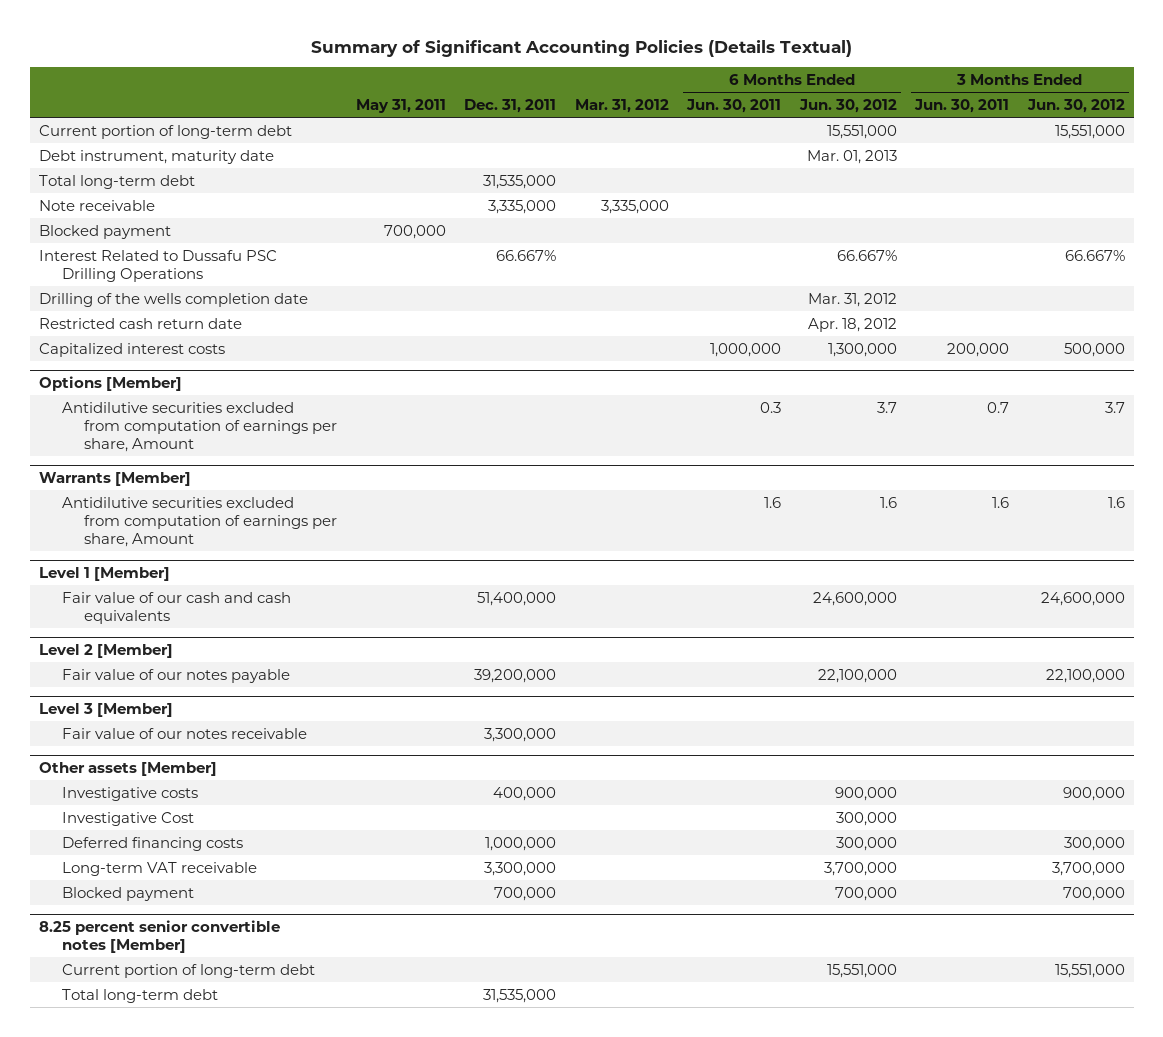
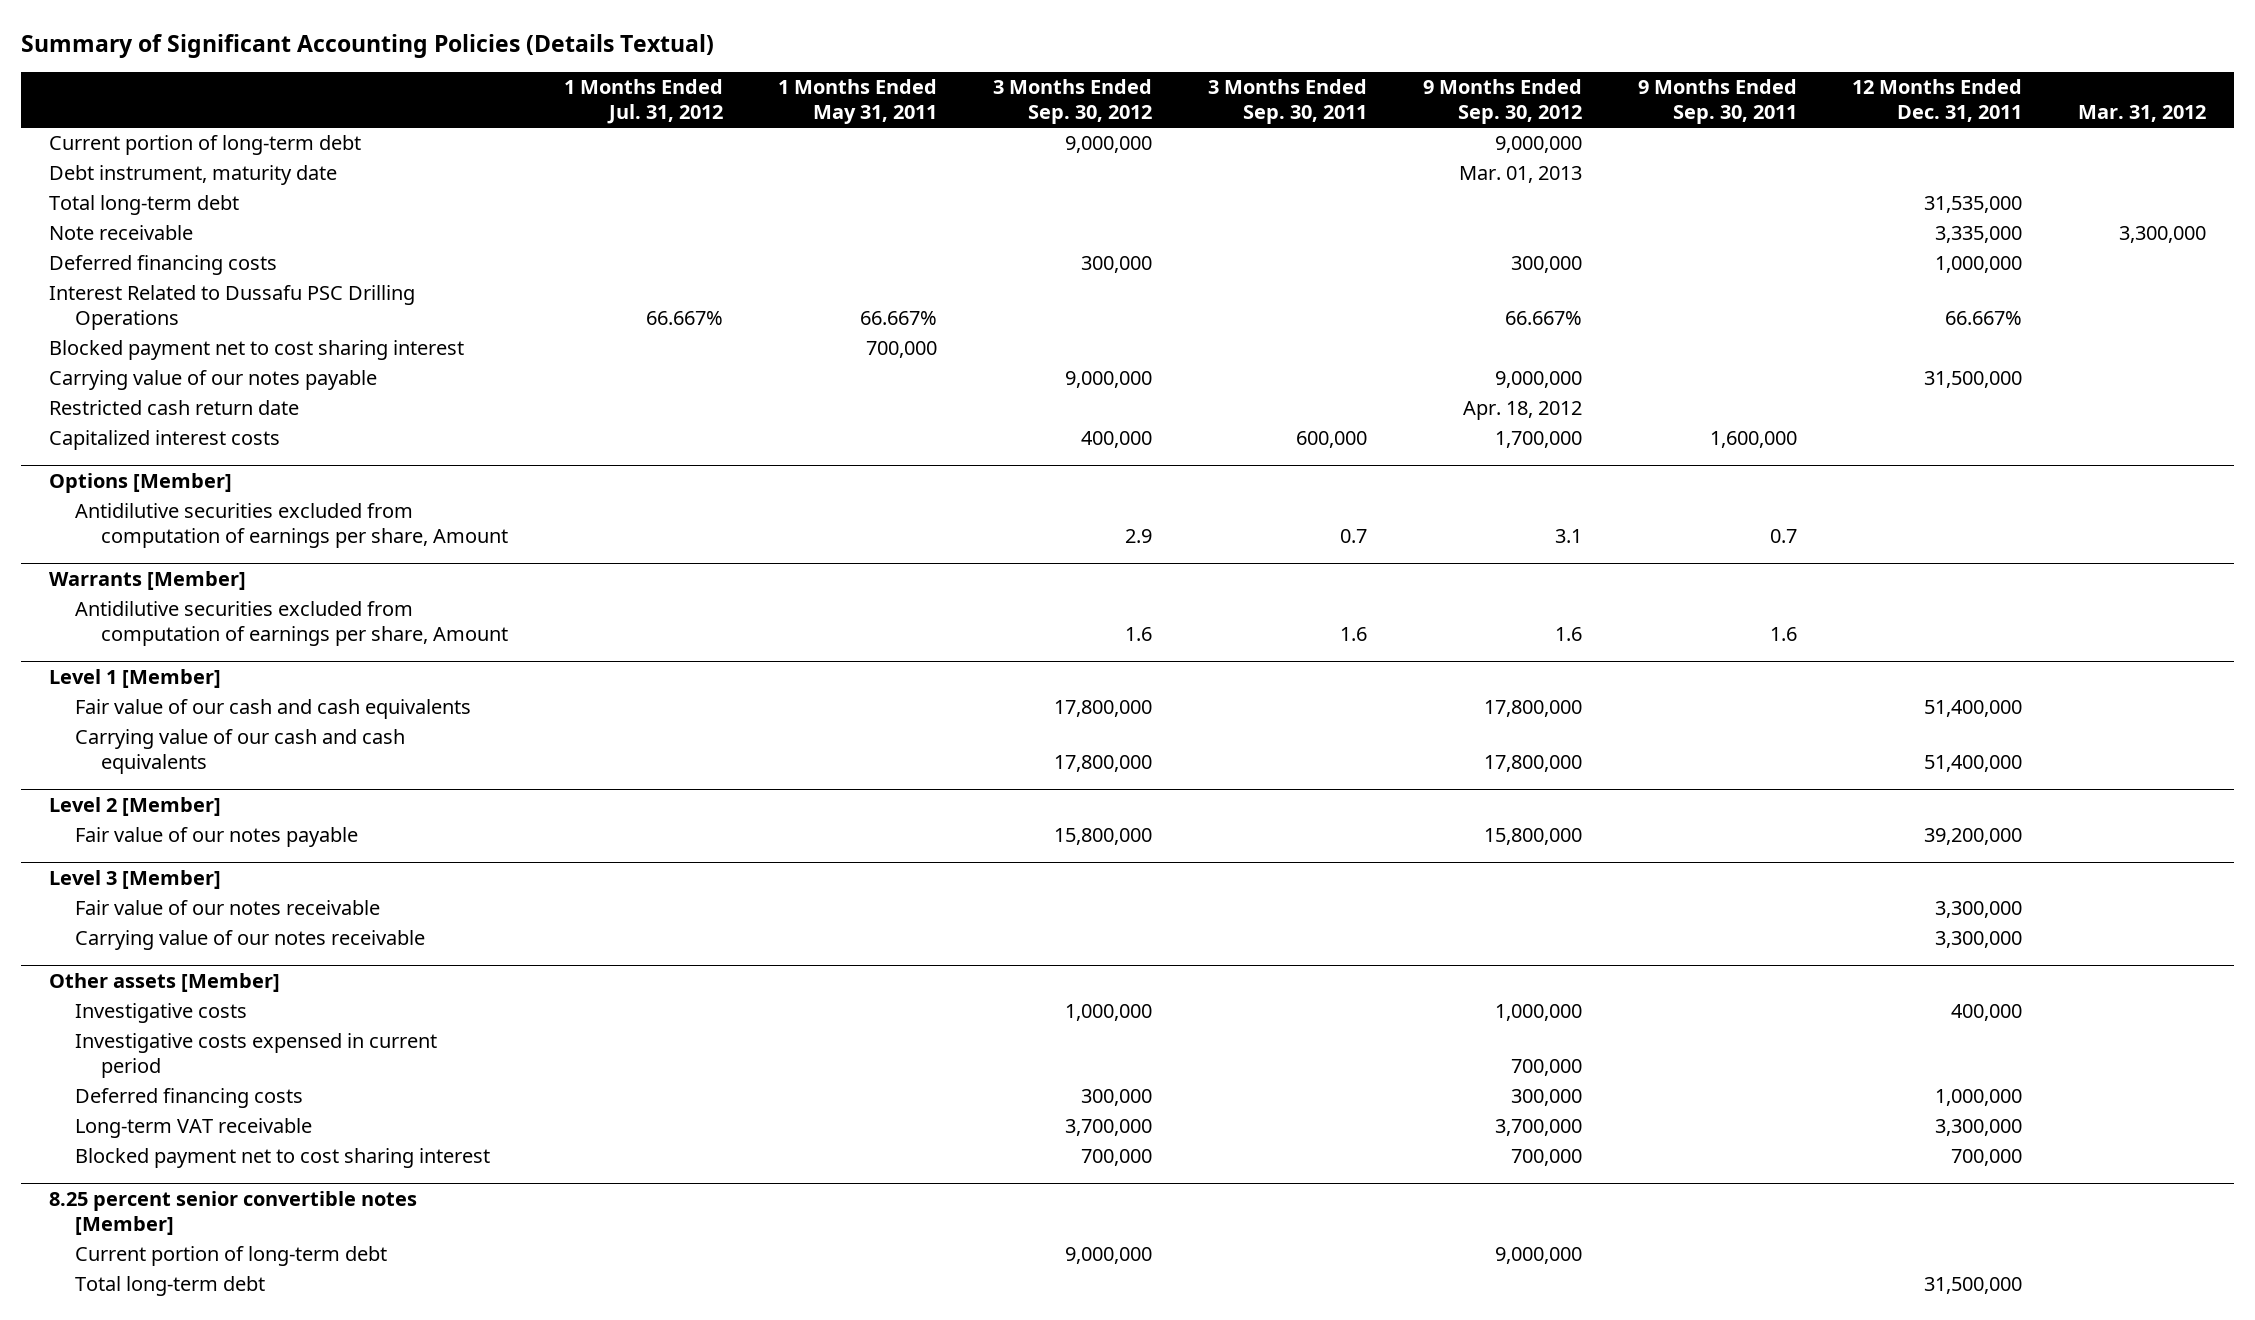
- | May 31, 2011 | Dec. 31, 2011 | Mar. 31, 2012 | 6 Months Ended Jun. 30, 2011 | 6 Months Ended Jun. 30, 2012 | 3 Months Ended Jun. 30, 2011 | 3 Months Ended Jun. 30, 2012
+ | 1 Months Ended Jul. 31, 2012 | 1 Months Ended May 31, 2011 | 3 Months Ended Sep. 30, 2012 | 3 Months Ended Sep. 30, 2011 | 9 Months Ended Sep. 30, 2012 | 9 Months Ended Sep. 30, 2011 | 12 Months Ended Dec. 31, 2011 | Mar. 31, 2012
- Note receivable | | 3,335,000 | 3,335,000 | | | |
- Blocked payment | 700,000 | | | | | |
+ Note receivable | | | | | | | 3,335,000 | 3,300,000
+ Deferred financing costs | | | 300,000 | | 300,000 | | 1,000,000 |
- Drilling of the wells completion date | | | | | Mar. 31, 2012 | |
+ Blocked payment net to cost sharing interest | | 700,000 | | | | | |
+ Carrying value of our notes payable | | | 9,000,000 | | 9,000,000 | | 31,500,000 |
@ Level 1 [Member]
+ Carrying value of our cash and cash equivalents | | | 17,800,000 | | 17,800,000 | | 51,400,000 |
@ Level 3 [Member]
+ Carrying value of our notes receivable | | | | | | | 3,300,000 |
@ Other assets [Member]
- Investigative Cost | | | | | 300,000 | |
+ Investigative costs expensed in current period | | | | | 700,000 | | |
- Blocked payment | | 700,000 | | | 700,000 | | 700,000
+ Blocked payment net to cost sharing interest | | | 700,000 | | 700,000 | | 700,000 |

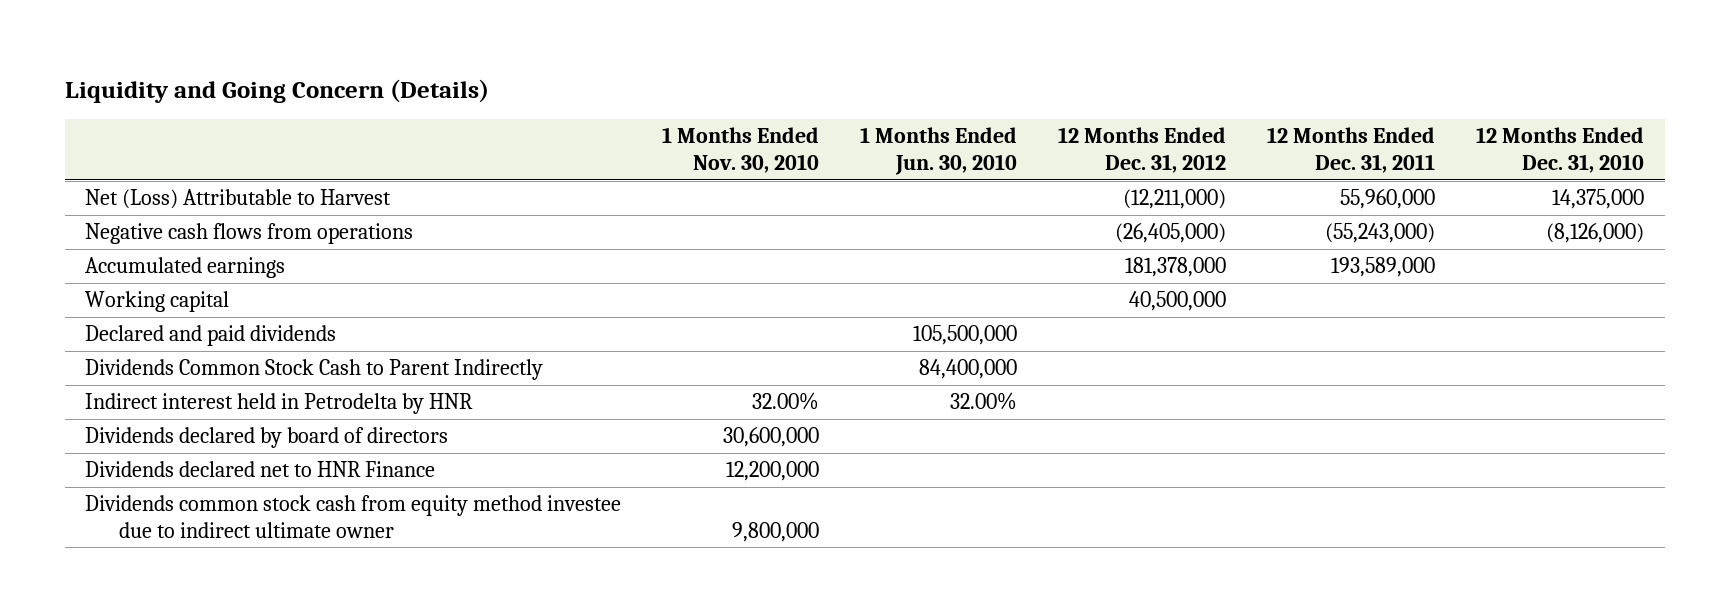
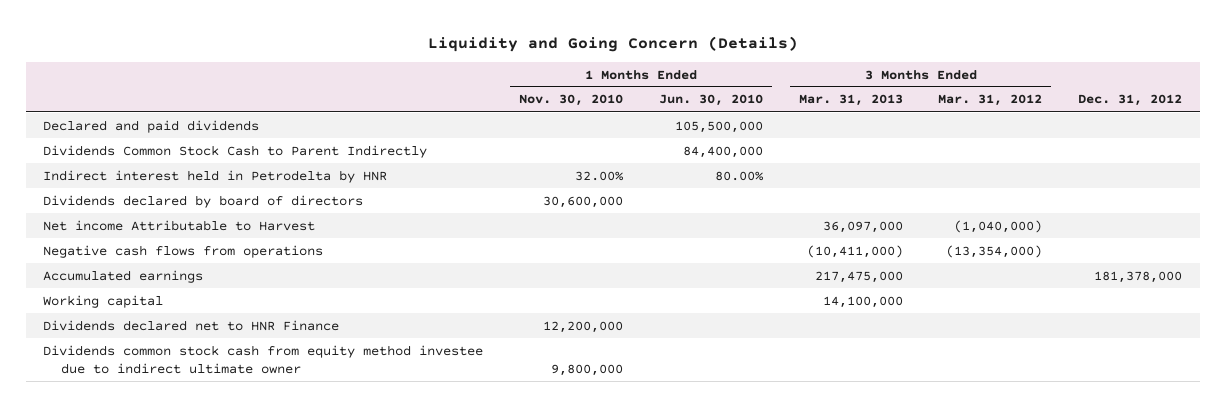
- | 1 Months Ended Nov. 30, 2010 | 1 Months Ended Jun. 30, 2010 | 12 Months Ended Dec. 31, 2012 | 12 Months Ended Dec. 31, 2011 | 12 Months Ended Dec. 31, 2010
+ | 1 Months Ended Nov. 30, 2010 | 1 Months Ended Jun. 30, 2010 | 3 Months Ended Mar. 31, 2013 | 3 Months Ended Mar. 31, 2012 | Dec. 31, 2012
- Net (Loss) Attributable to Harvest | | | (12,211,000) | 55,960,000 | 14,375,000
- Indirect interest held in Petrodelta by HNR | 32.00% | 32.00% | | |
+ Indirect interest held in Petrodelta by HNR | 32.00% | 80.00% | | |
+ Net income Attributable to Harvest | | | 36,097,000 | (1,040,000) |
moved down: Negative cash flows from operations | | | (10,411,000) | (13,354,000) |
moved down: Accumulated earnings | | | 217,475,000 | | 181,378,000
moved down: Working capital | | | 14,100,000 | |

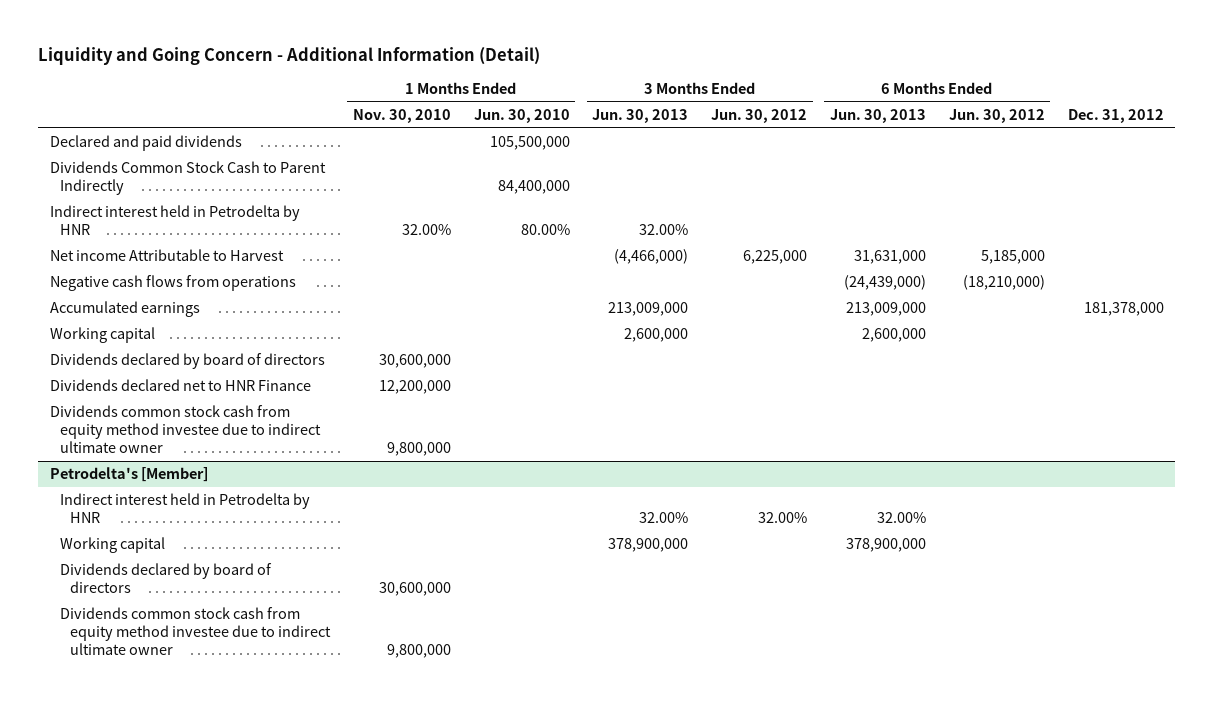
- Liquidity and Going Concern (Details)
+ Liquidity and Going Concern - Additional Information (Detail)
- | 1 Months Ended Nov. 30, 2010 | 1 Months Ended Jun. 30, 2010 | 3 Months Ended Mar. 31, 2013 | 3 Months Ended Mar. 31, 2012 | Dec. 31, 2012
+ | 1 Months Ended Nov. 30, 2010 | 1 Months Ended Jun. 30, 2010 | 3 Months Ended Jun. 30, 2013 | 3 Months Ended Jun. 30, 2012 | 6 Months Ended Jun. 30, 2013 | 6 Months Ended Jun. 30, 2012 | Dec. 31, 2012
moved down: Dividends declared by board of directors | 30,600,000 | | | | | |
+ Petrodelta's [Member]
+ Indirect interest held in Petrodelta by HNR | | | 32.00% | 32.00% | 32.00% | |
+ Working capital | | | 378,900,000 | | 378,900,000 | |
+ Dividends declared by board of directors | 30,600,000 | | | | | |
+ Dividends common stock cash from equity method investee due to indirect ultimate owner | 9,800,000 | | | | | |

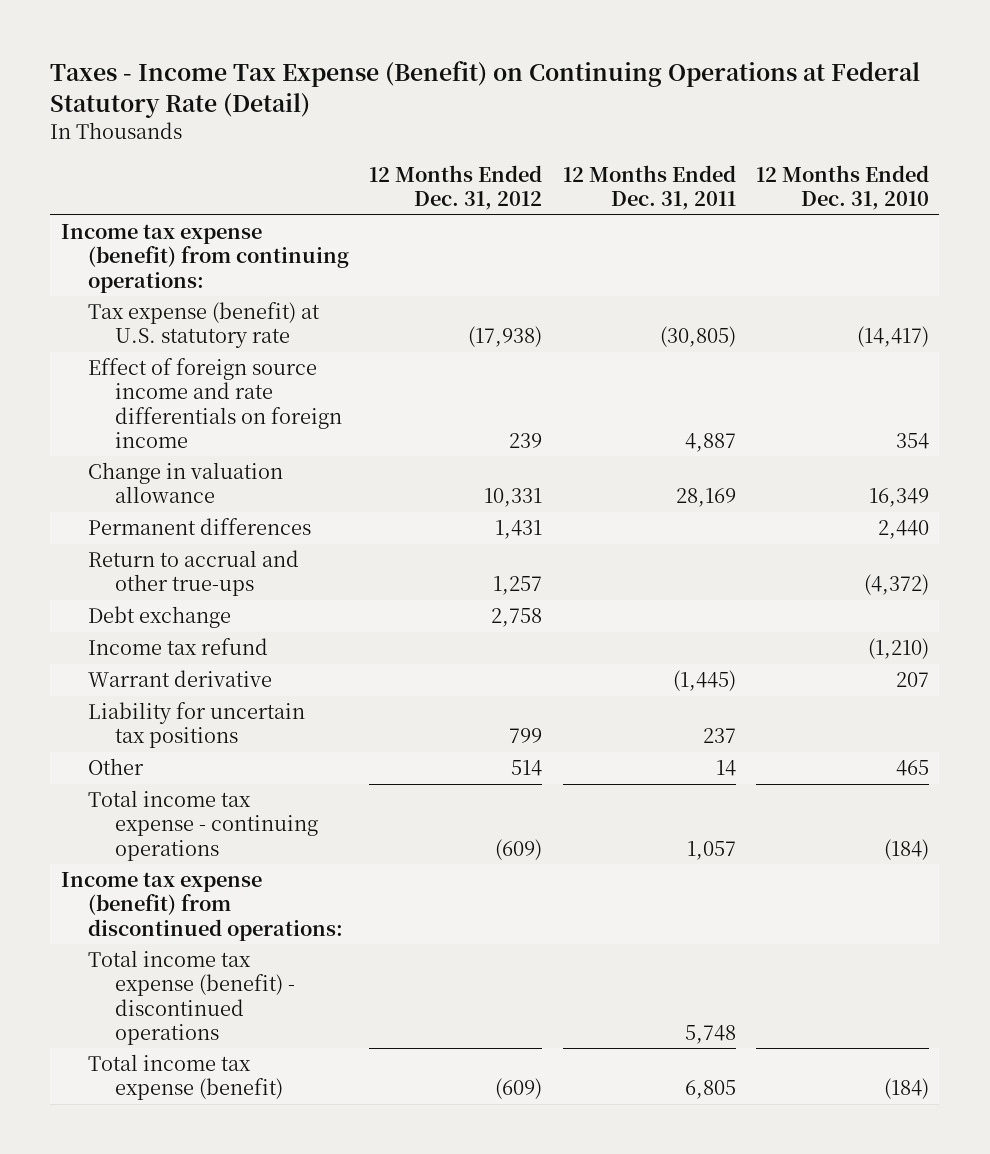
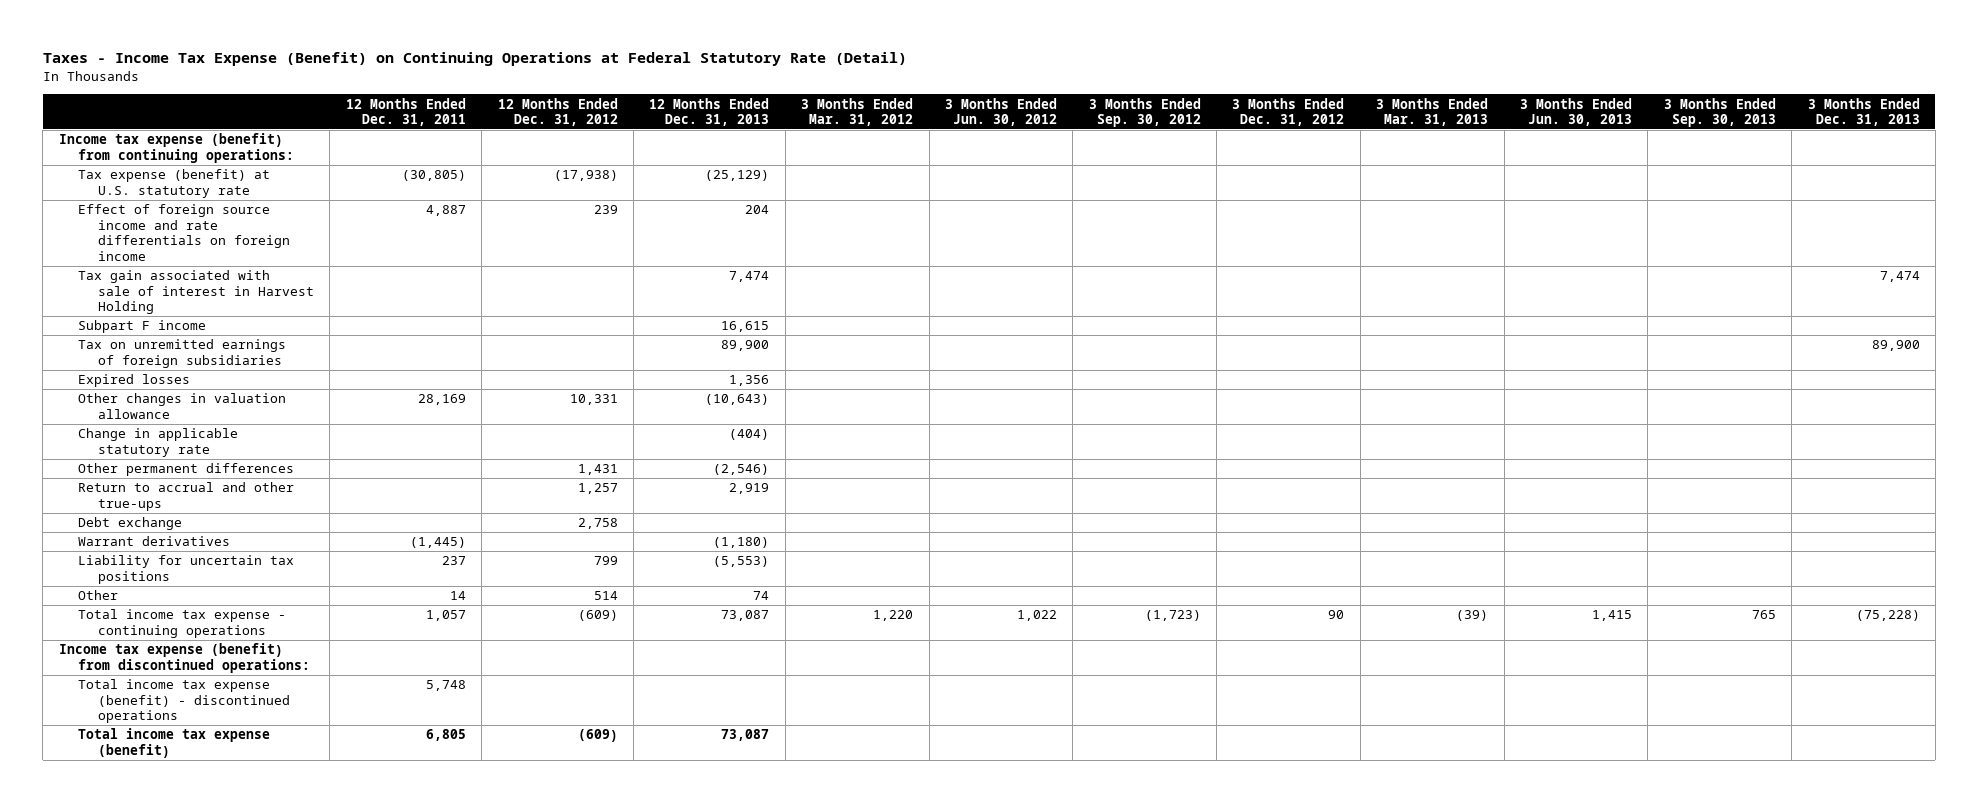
- | 12 Months Ended Dec. 31, 2012 | 12 Months Ended Dec. 31, 2011 | 12 Months Ended Dec. 31, 2010
+ | 12 Months Ended Dec. 31, 2011 | 12 Months Ended Dec. 31, 2012 | 12 Months Ended Dec. 31, 2013 | 3 Months Ended Mar. 31, 2012 | 3 Months Ended Jun. 30, 2012 | 3 Months Ended Sep. 30, 2012 | 3 Months Ended Dec. 31, 2012 | 3 Months Ended Mar. 31, 2013 | 3 Months Ended Jun. 30, 2013 | 3 Months Ended Sep. 30, 2013 | 3 Months Ended Dec. 31, 2013
- Change in valuation allowance | 10,331 | 28,169 | 16,349
- Permanent differences | 1,431 | | 2,440
+ Tax gain associated with sale of interest in Harvest Holding | | | 7,474 | | | | | | | | 7,474
+ Subpart F income | | | 16,615 | | | | | | | |
+ Tax on unremitted earnings of foreign subsidiaries | | | 89,900 | | | | | | | | 89,900
+ Expired losses | | | 1,356 | | | | | | | |
+ Other changes in valuation allowance | 28,169 | 10,331 | (10,643) | | | | | | | |
+ Change in applicable statutory rate | | | (404) | | | | | | | |
+ Other permanent differences | | 1,431 | (2,546) | | | | | | | |
- Income tax refund | | | (1,210)
- Warrant derivative | | (1,445) | 207
+ Warrant derivatives | (1,445) | | (1,180) | | | | | | | |

